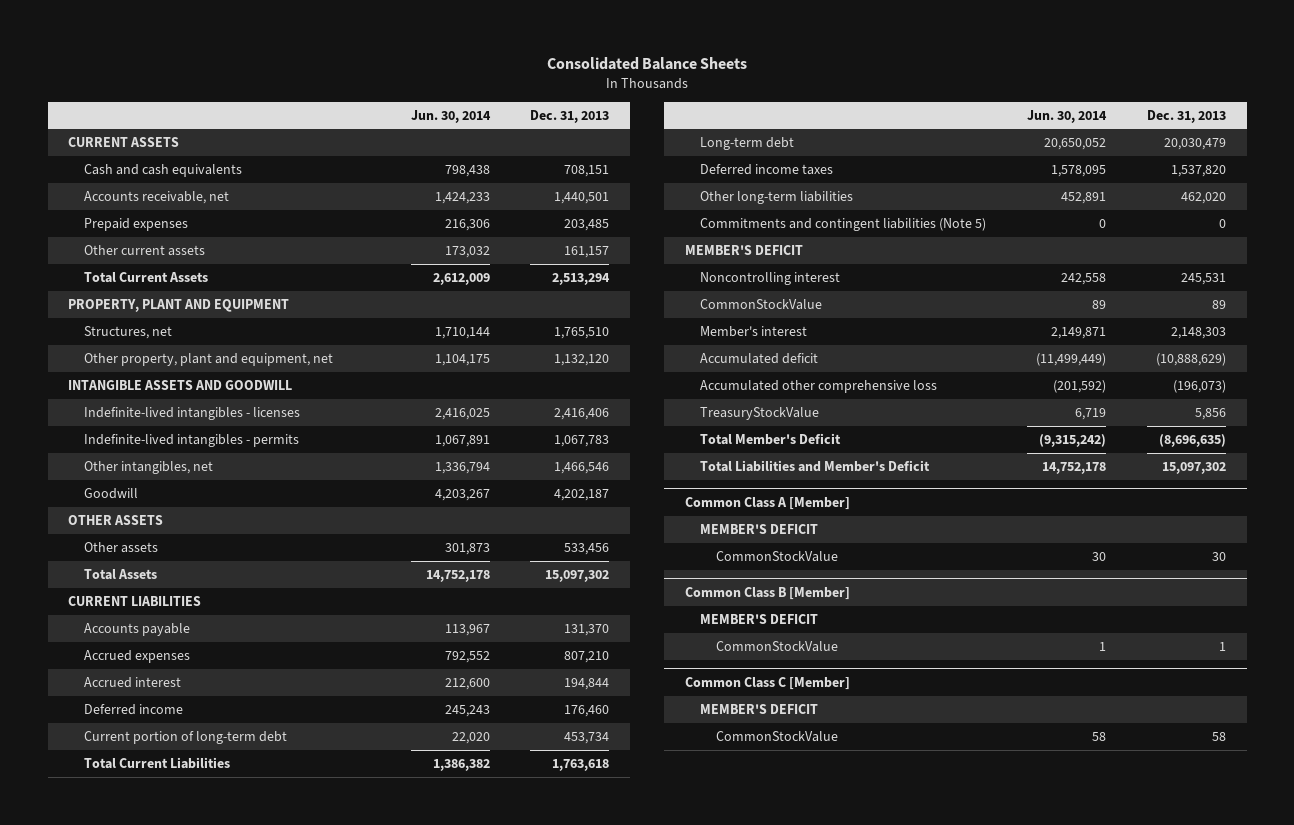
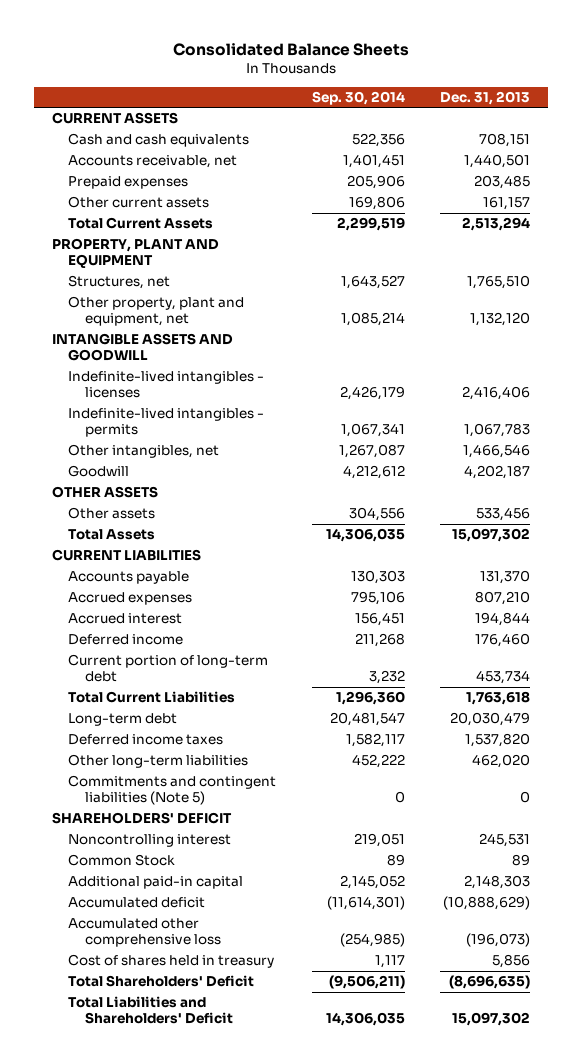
- | Jun. 30, 2014 | Dec. 31, 2013
+ | Sep. 30, 2014 | Dec. 31, 2013
- MEMBER'S DEFICIT
+ SHAREHOLDERS' DEFICIT
- CommonStockValue | 89 | 89
- Member's interest | 2,149,871 | 2,148,303
+ Common Stock | 89 | 89
+ Additional paid-in capital | 2,145,052 | 2,148,303
- TreasuryStockValue | 6,719 | 5,856
- Total Member's Deficit | (9,315,242) | (8,696,635)
- Total Liabilities and Member's Deficit | 14,752,178 | 15,097,302
- Common Class A [Member]
- MEMBER'S DEFICIT
- CommonStockValue | 30 | 30
- Common Class B [Member]
- MEMBER'S DEFICIT
- CommonStockValue | 1 | 1
- Common Class C [Member]
- MEMBER'S DEFICIT
- CommonStockValue | 58 | 58
+ Cost of shares held in treasury | 1,117 | 5,856
+ Total Shareholders' Deficit | (9,506,211) | (8,696,635)
+ Total Liabilities and Shareholders' Deficit | 14,306,035 | 15,097,302

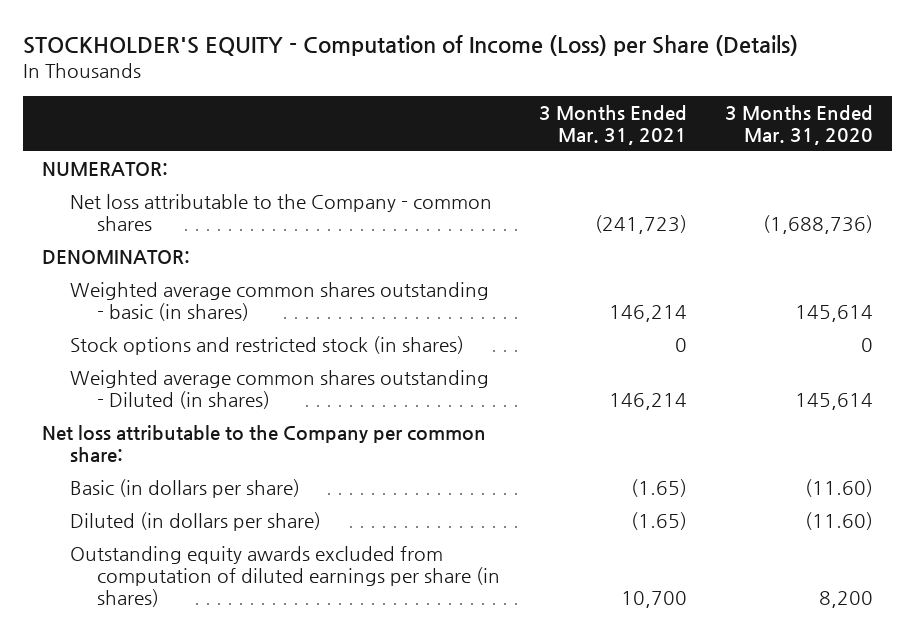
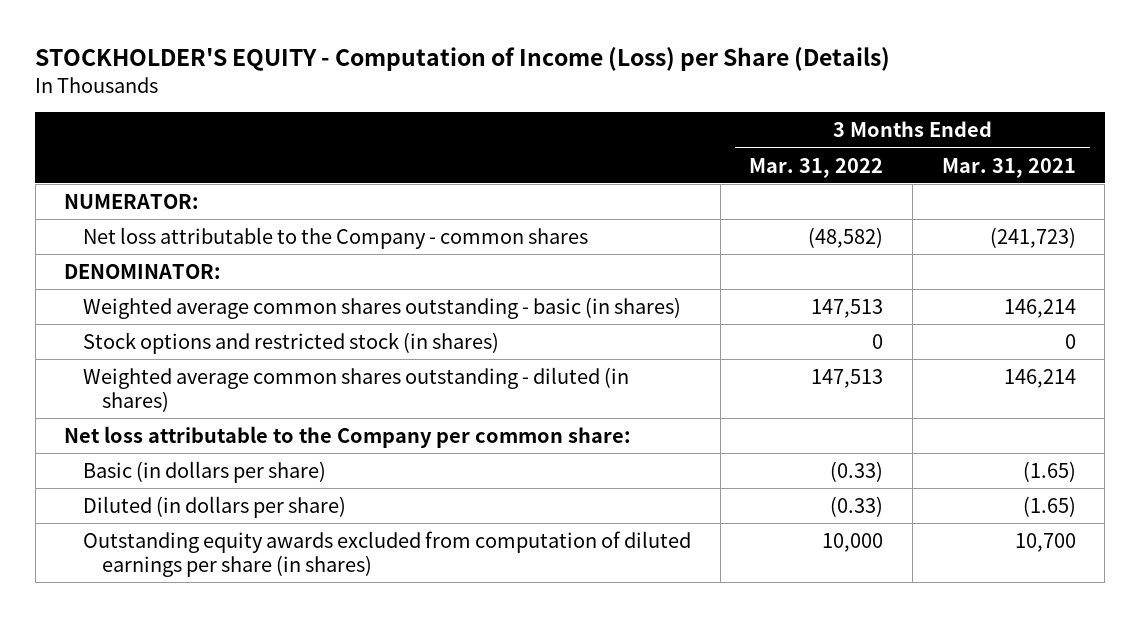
- | 3 Months Ended Mar. 31, 2021 | 3 Months Ended Mar. 31, 2020
+ | 3 Months Ended Mar. 31, 2022 | 3 Months Ended Mar. 31, 2021
- Weighted average common shares outstanding - Diluted (in shares) | 146,214 | 145,614
+ Weighted average common shares outstanding - diluted (in shares) | 147,513 | 146,214

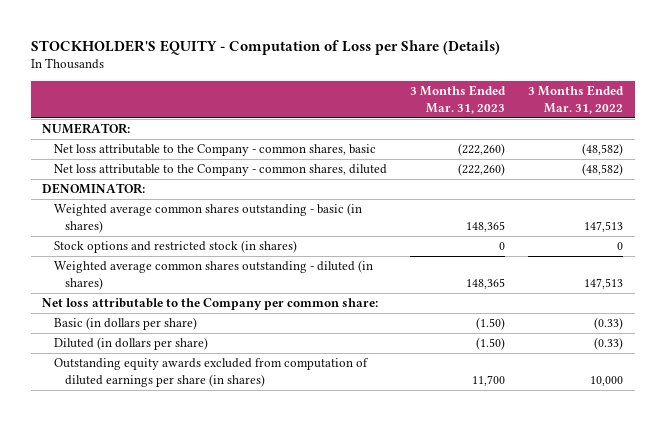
- STOCKHOLDER'S EQUITY - Computation of Income (Loss) per Share (Details)
+ STOCKHOLDER'S EQUITY - Computation of Loss per Share (Details)
- | 3 Months Ended Mar. 31, 2022 | 3 Months Ended Mar. 31, 2021
+ | 3 Months Ended Mar. 31, 2023 | 3 Months Ended Mar. 31, 2022
- Net loss attributable to the Company - common shares | (48,582) | (241,723)
+ Net loss attributable to the Company - common shares, basic | (222,260) | (48,582)
+ Net loss attributable to the Company - common shares, diluted | (222,260) | (48,582)

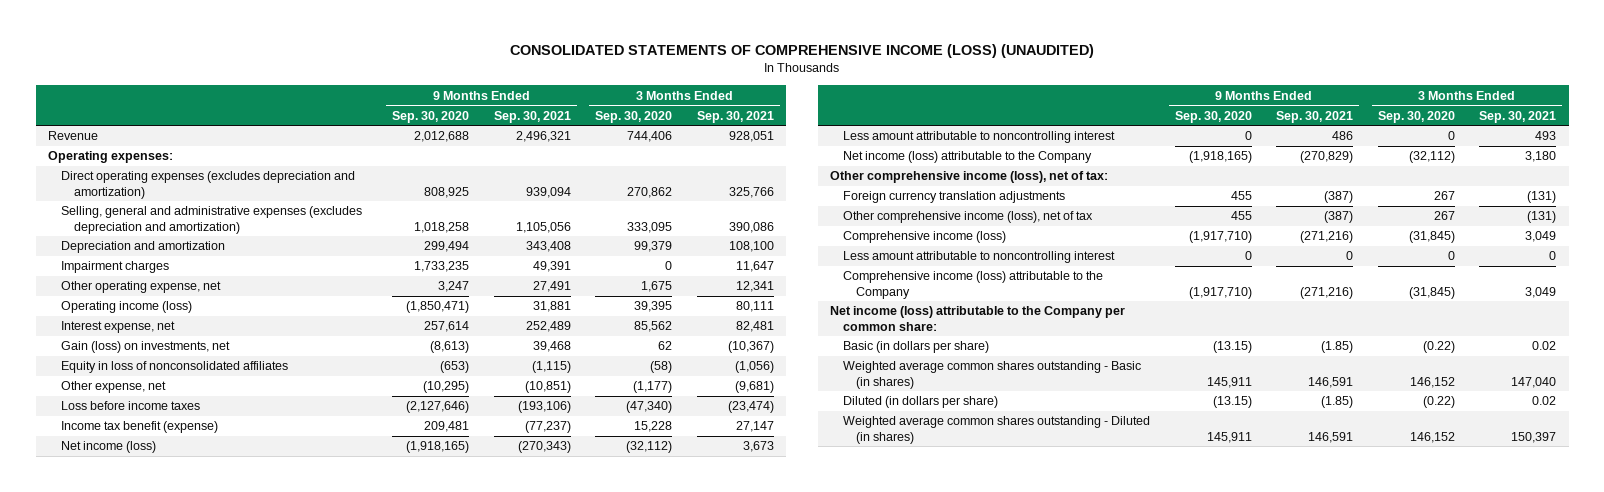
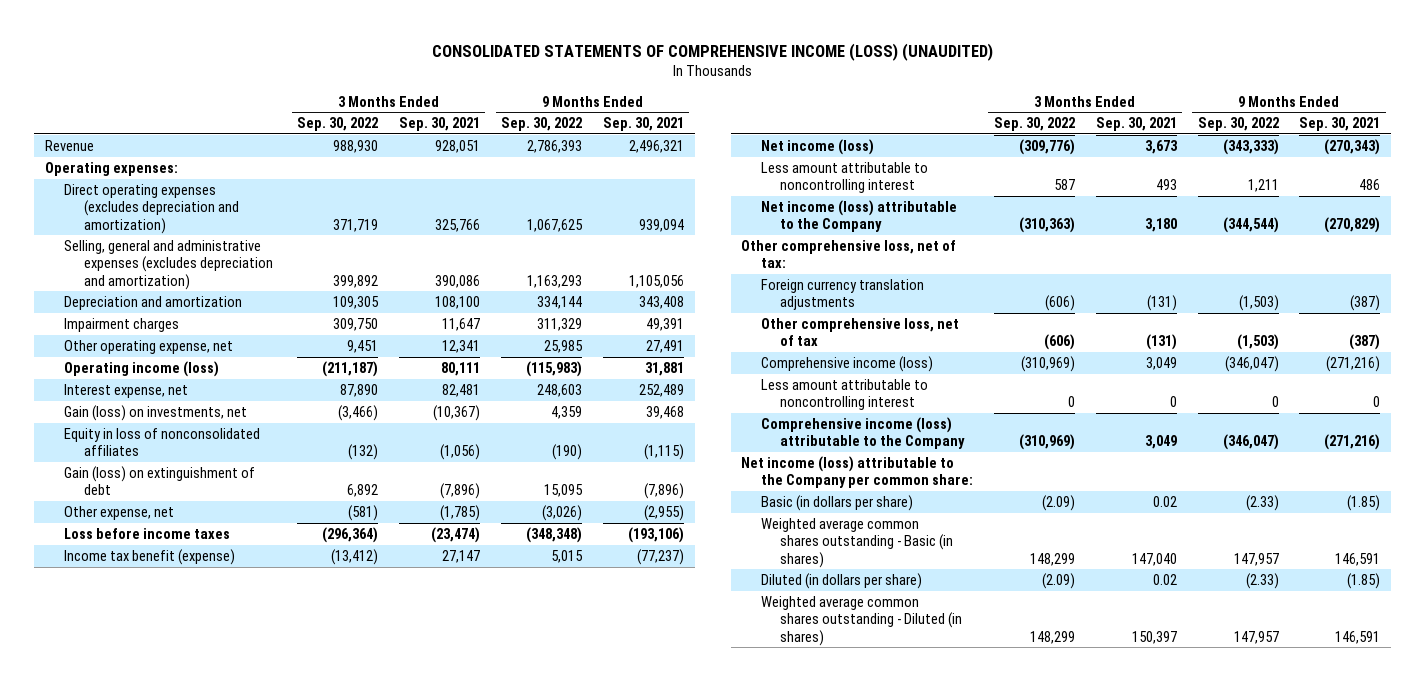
- | 9 Months Ended Sep. 30, 2020 | 9 Months Ended Sep. 30, 2021 | 3 Months Ended Sep. 30, 2020 | 3 Months Ended Sep. 30, 2021
+ | 3 Months Ended Sep. 30, 2022 | 3 Months Ended Sep. 30, 2021 | 9 Months Ended Sep. 30, 2022 | 9 Months Ended Sep. 30, 2021
- Other expense, net | (10,295) | (10,851) | (1,177) | (9,681)
+ Gain (loss) on extinguishment of debt | 6,892 | (7,896) | 15,095 | (7,896)
+ Other expense, net | (581) | (1,785) | (3,026) | (2,955)
- Other comprehensive income (loss), net of tax:
+ Other comprehensive loss, net of tax:
- Other comprehensive income (loss), net of tax | 455 | (387) | 267 | (131)
+ Other comprehensive loss, net of tax | (606) | (131) | (1,503) | (387)

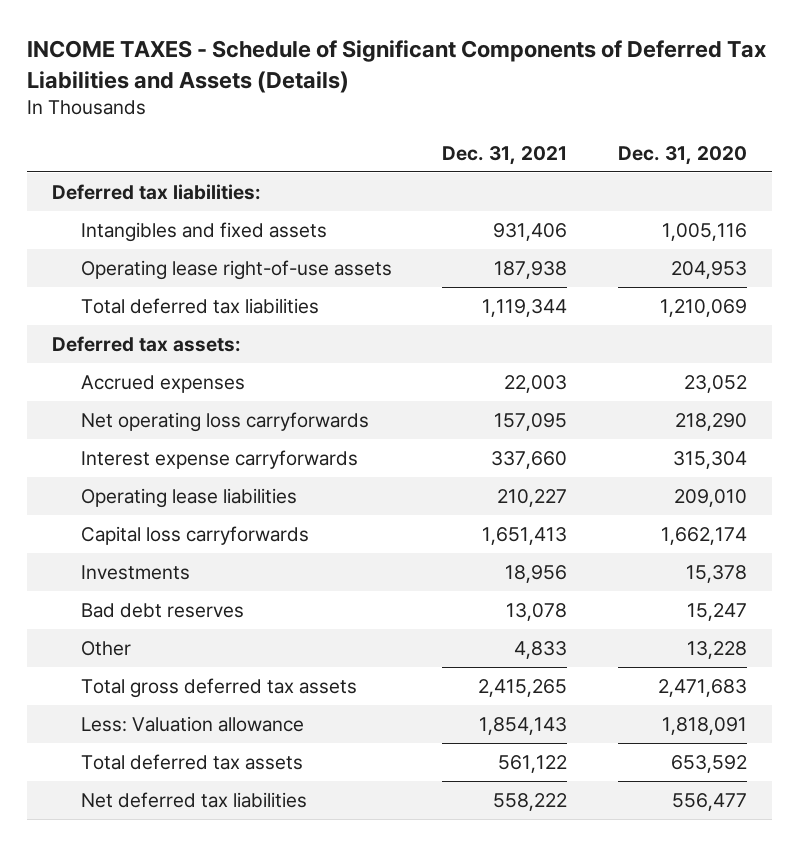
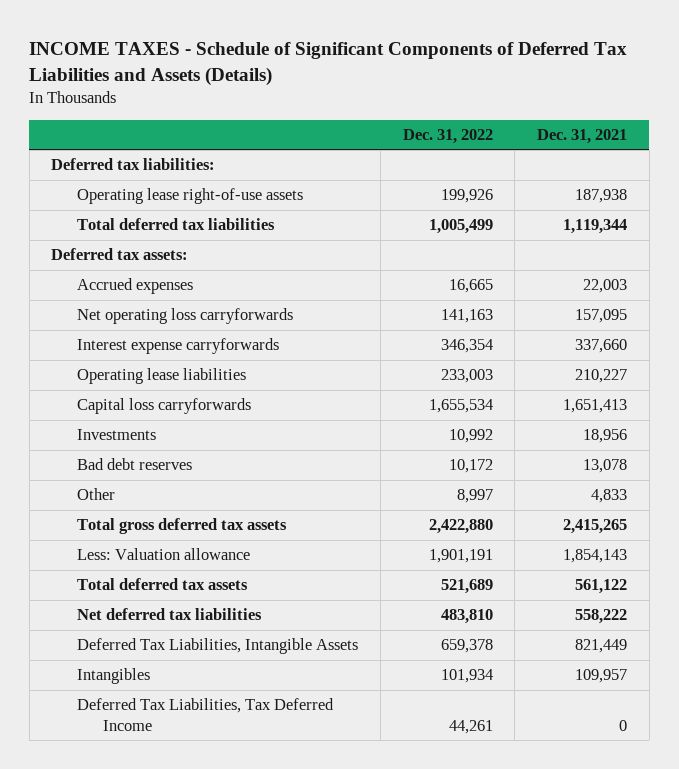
- | Dec. 31, 2021 | Dec. 31, 2020
+ | Dec. 31, 2022 | Dec. 31, 2021
- Intangibles and fixed assets | 931,406 | 1,005,116
+ Deferred Tax Liabilities, Intangible Assets | 659,378 | 821,449
+ Intangibles | 101,934 | 109,957
+ Deferred Tax Liabilities, Tax Deferred Income | 44,261 | 0

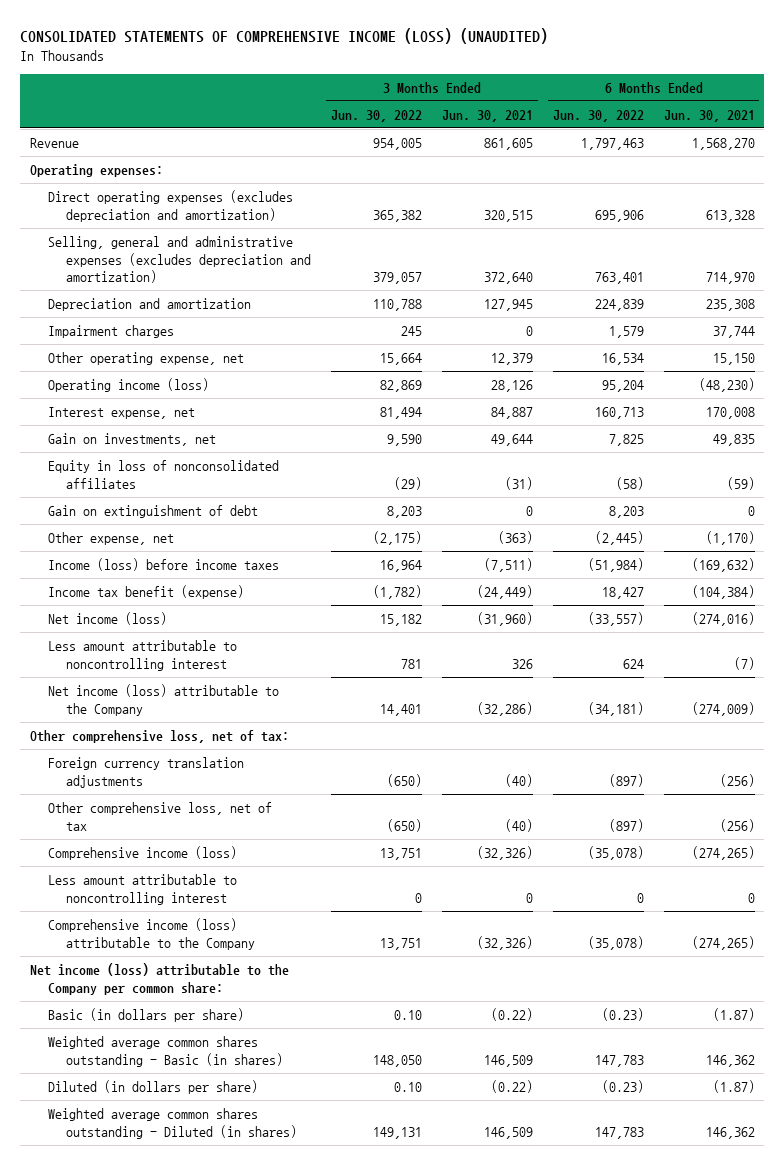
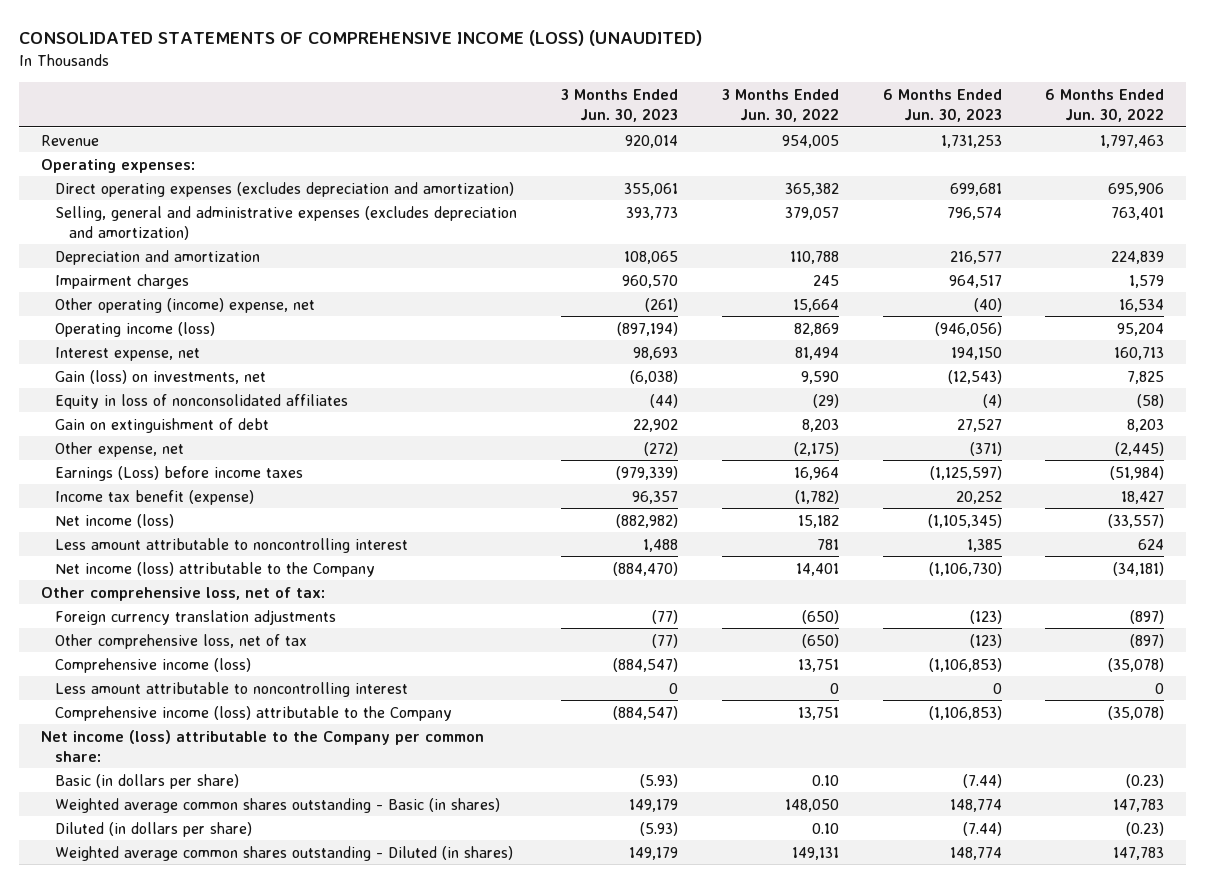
- | 3 Months Ended Jun. 30, 2022 | 3 Months Ended Jun. 30, 2021 | 6 Months Ended Jun. 30, 2022 | 6 Months Ended Jun. 30, 2021
+ | 3 Months Ended Jun. 30, 2023 | 3 Months Ended Jun. 30, 2022 | 6 Months Ended Jun. 30, 2023 | 6 Months Ended Jun. 30, 2022
- Other operating expense, net | 15,664 | 12,379 | 16,534 | 15,150
+ Other operating (income) expense, net | (261) | 15,664 | (40) | 16,534
- Gain on investments, net | 9,590 | 49,644 | 7,825 | 49,835
+ Gain (loss) on investments, net | (6,038) | 9,590 | (12,543) | 7,825
- Income (loss) before income taxes | 16,964 | (7,511) | (51,984) | (169,632)
+ Earnings (Loss) before income taxes | (979,339) | 16,964 | (1,125,597) | (51,984)

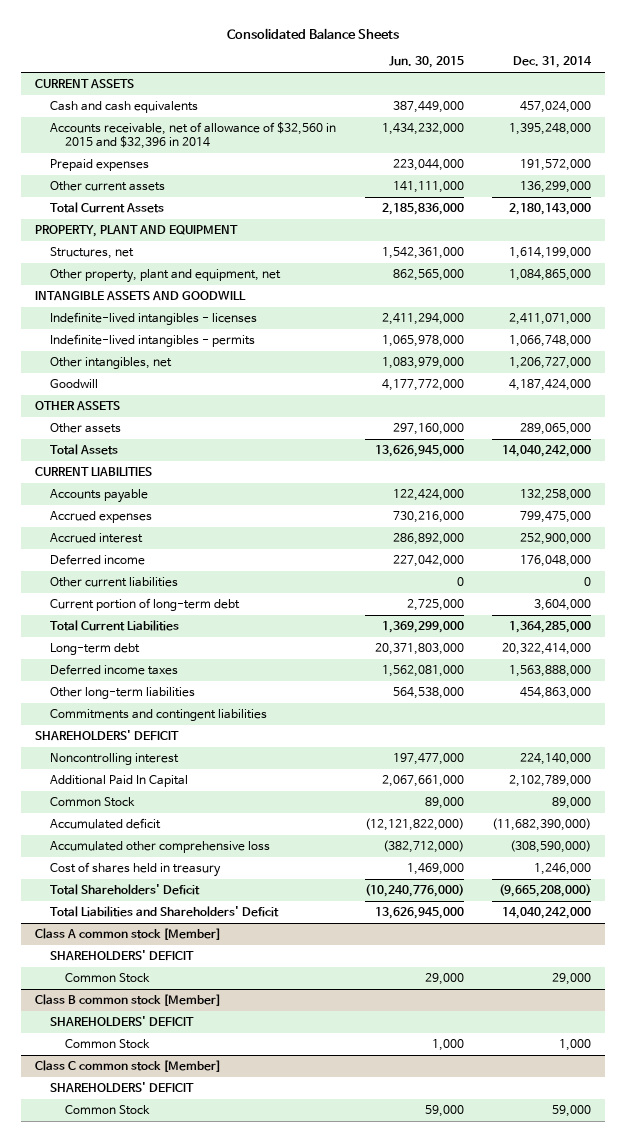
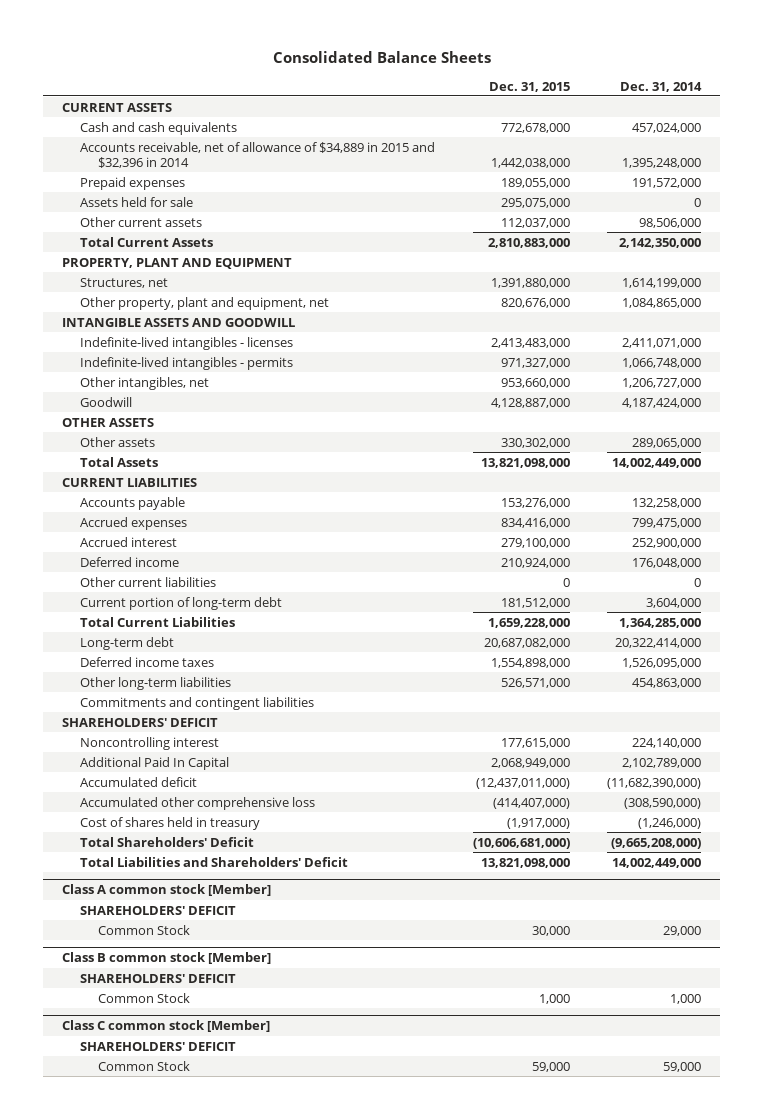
- | Jun. 30, 2015 | Dec. 31, 2014
+ | Dec. 31, 2015 | Dec. 31, 2014
- Accounts receivable, net of allowance of $32,560 in 2015 and $32,396 in 2014 | 1,434,232,000 | 1,395,248,000
+ Accounts receivable, net of allowance of $34,889 in 2015 and $32,396 in 2014 | 1,442,038,000 | 1,395,248,000
- Other current assets | 141,111,000 | 136,299,000
- Total Current Assets | 2,185,836,000 | 2,180,143,000
+ Assets held for sale | 295,075,000 | 0
+ Other current assets | 112,037,000 | 98,506,000
+ Total Current Assets | 2,810,883,000 | 2,142,350,000
- Total Assets | 13,626,945,000 | 14,040,242,000
+ Total Assets | 13,821,098,000 | 14,002,449,000
- Deferred income taxes | 1,562,081,000 | 1,563,888,000
+ Deferred income taxes | 1,554,898,000 | 1,526,095,000
- Common Stock | 89,000 | 89,000
- Cost of shares held in treasury | 1,469,000 | 1,246,000
+ Cost of shares held in treasury | (1,917,000) | (1,246,000)
- Total Liabilities and Shareholders' Deficit | 13,626,945,000 | 14,040,242,000
+ Total Liabilities and Shareholders' Deficit | 13,821,098,000 | 14,002,449,000

